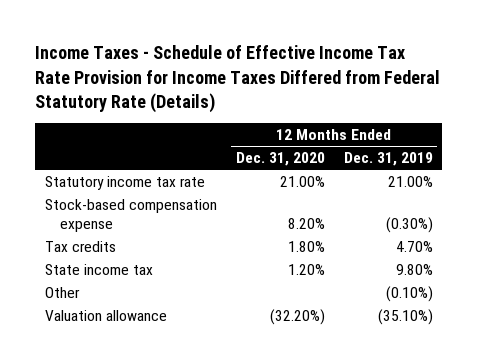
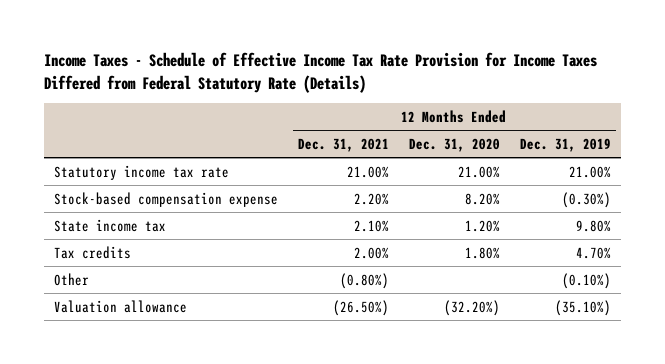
- | 12 Months Ended Dec. 31, 2020 | 12 Months Ended Dec. 31, 2019
+ | 12 Months Ended Dec. 31, 2021 | 12 Months Ended Dec. 31, 2020 | 12 Months Ended Dec. 31, 2019
moved down: Tax credits | 2.00% | 1.80% | 4.70%

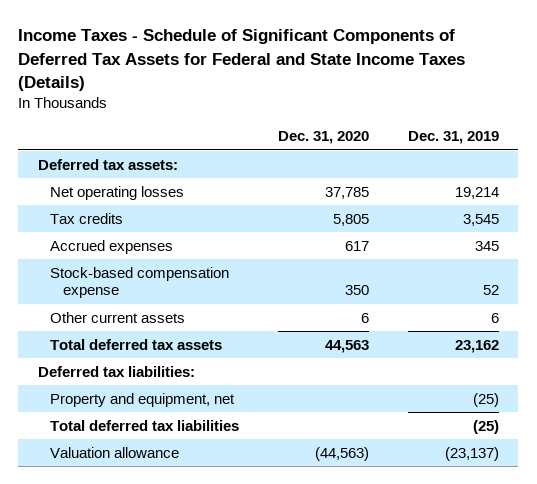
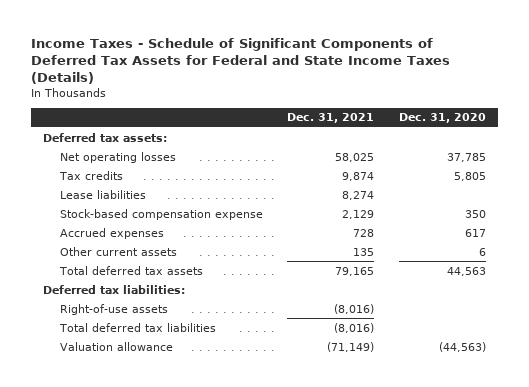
- | Dec. 31, 2020 | Dec. 31, 2019
+ | Dec. 31, 2021 | Dec. 31, 2020
+ Lease liabilities | 8,274 |
moved down: Accrued expenses | 728 | 617
- Property and equipment, net | | (25)
+ Right-of-use assets | (8,016) |

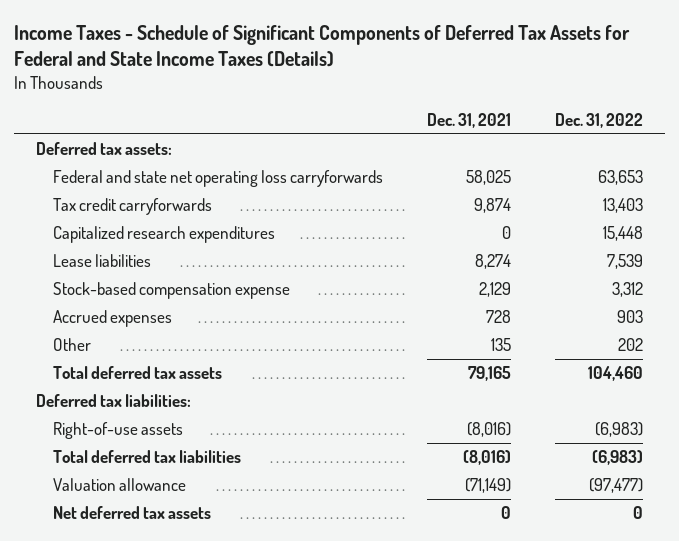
- | Dec. 31, 2021 | Dec. 31, 2020
+ | Dec. 31, 2021 | Dec. 31, 2022
- Net operating losses | 58,025 | 37,785
- Tax credits | 9,874 | 5,805
+ Federal and state net operating loss carryforwards | 58,025 | 63,653
+ Tax credit carryforwards | 9,874 | 13,403
+ Capitalized research expenditures | 0 | 15,448
- Other current assets | 135 | 6
+ Other | 135 | 202
+ Net deferred tax assets | 0 | 0

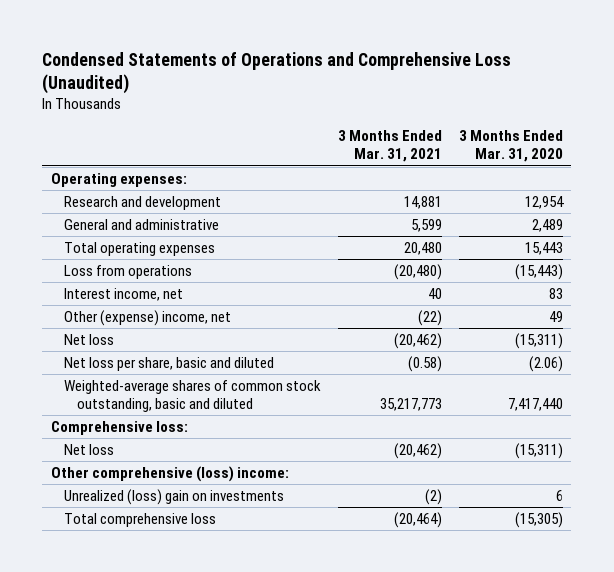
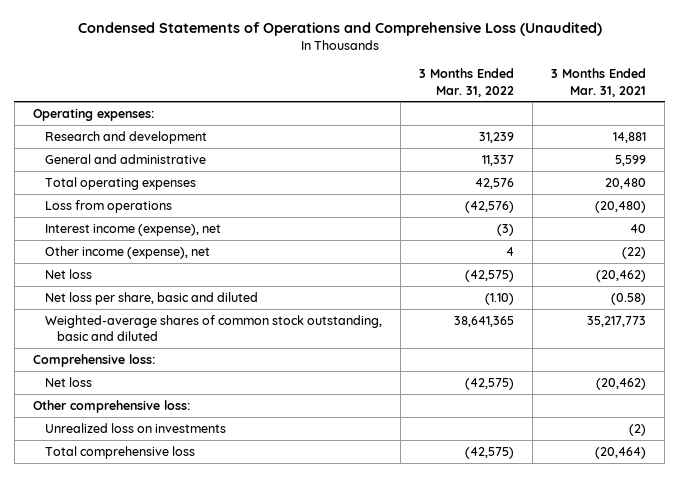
- | 3 Months Ended Mar. 31, 2021 | 3 Months Ended Mar. 31, 2020
+ | 3 Months Ended Mar. 31, 2022 | 3 Months Ended Mar. 31, 2021
- Interest income, net | 40 | 83
- Other (expense) income, net | (22) | 49
+ Interest income (expense), net | (3) | 40
+ Other income (expense), net | 4 | (22)
- Other comprehensive (loss) income:
- Unrealized (loss) gain on investments | (2) | 6
+ Other comprehensive loss:
+ Unrealized loss on investments | | (2)

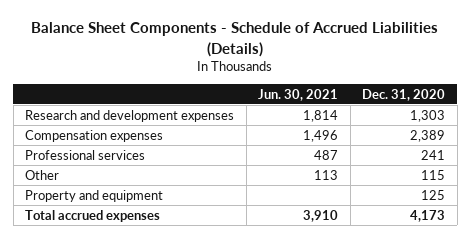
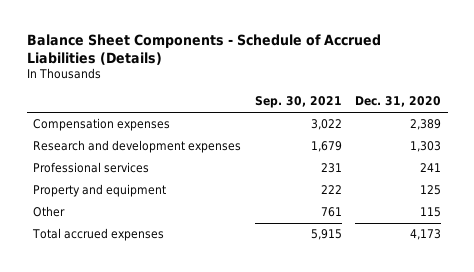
- | Jun. 30, 2021 | Dec. 31, 2020
+ | Sep. 30, 2021 | Dec. 31, 2020
moved down: Research and development expenses | 1,679 | 1,303
moved down: Other | 761 | 115

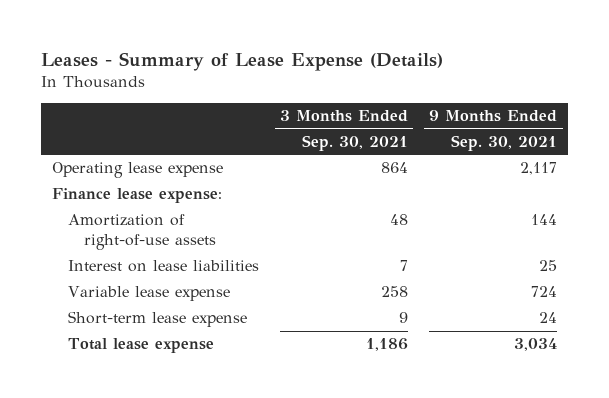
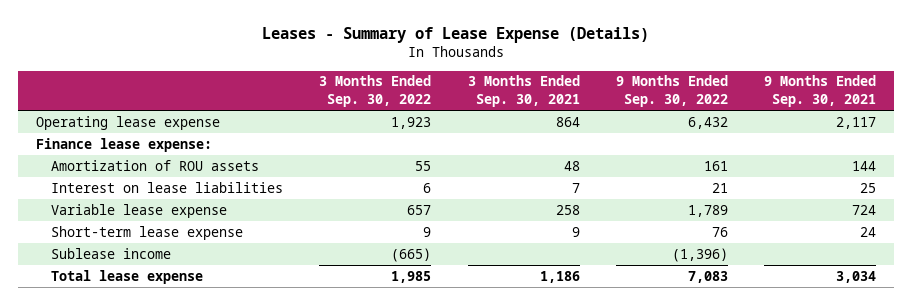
- | 3 Months Ended Sep. 30, 2021 | 9 Months Ended Sep. 30, 2021
+ | 3 Months Ended Sep. 30, 2022 | 3 Months Ended Sep. 30, 2021 | 9 Months Ended Sep. 30, 2022 | 9 Months Ended Sep. 30, 2021
- Amortization of right-of-use assets | 48 | 144
+ Amortization of ROU assets | 55 | 48 | 161 | 144
+ Sublease income | (665) | | (1,396) |

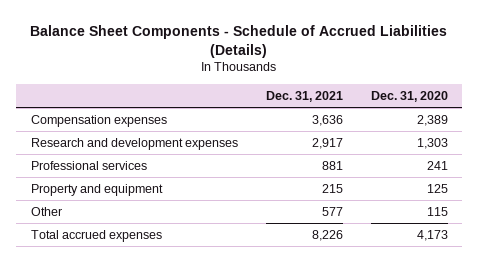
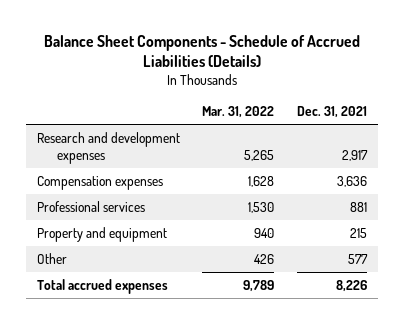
- | Dec. 31, 2021 | Dec. 31, 2020
+ | Mar. 31, 2022 | Dec. 31, 2021
moved down: Compensation expenses | 1,628 | 3,636

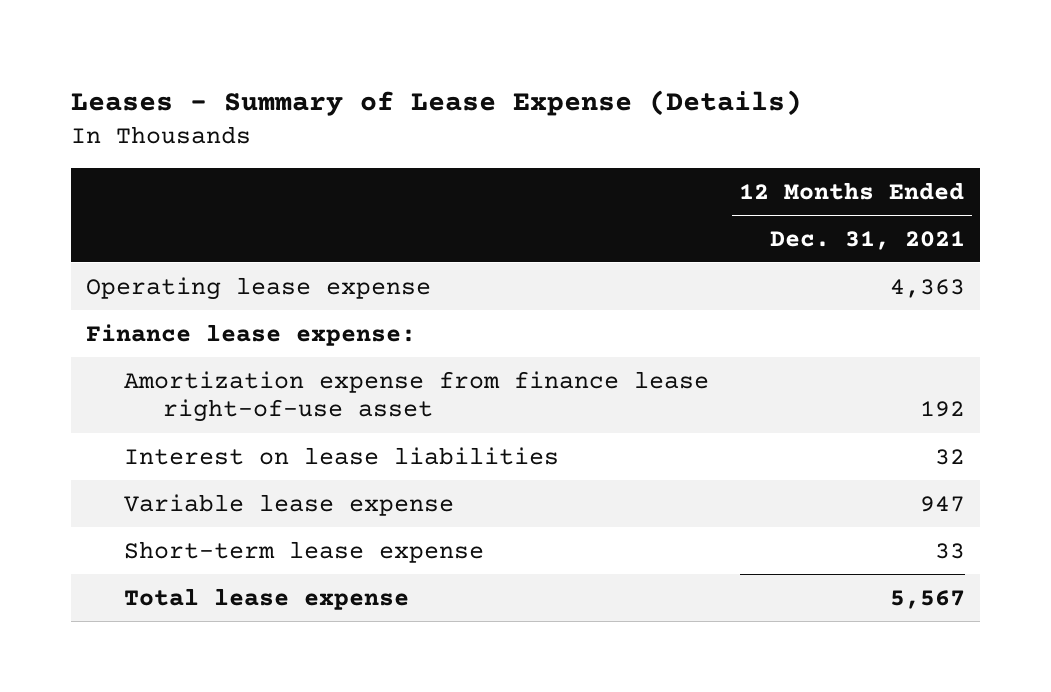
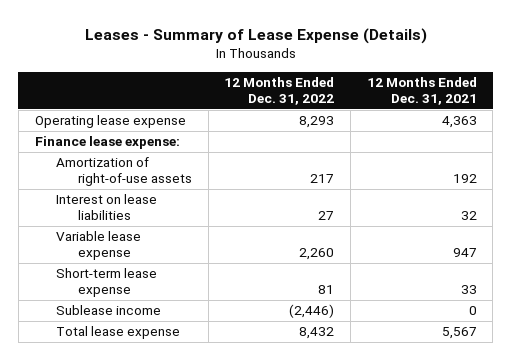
- | 12 Months Ended Dec. 31, 2021
+ | 12 Months Ended Dec. 31, 2022 | 12 Months Ended Dec. 31, 2021
- Amortization expense from finance lease right-of-use asset | 192
+ Amortization of right-of-use assets | 217 | 192
+ Sublease income | (2,446) | 0

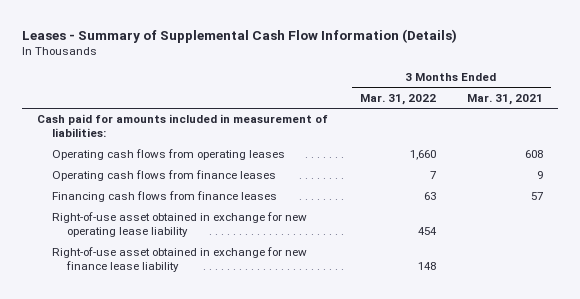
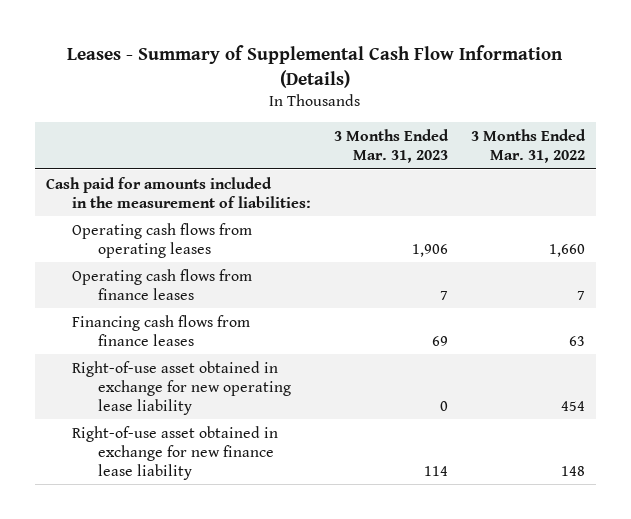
- | 3 Months Ended Mar. 31, 2022 | 3 Months Ended Mar. 31, 2021
+ | 3 Months Ended Mar. 31, 2023 | 3 Months Ended Mar. 31, 2022
- Cash paid for amounts included in measurement of liabilities:
+ Cash paid for amounts included in the measurement of liabilities:

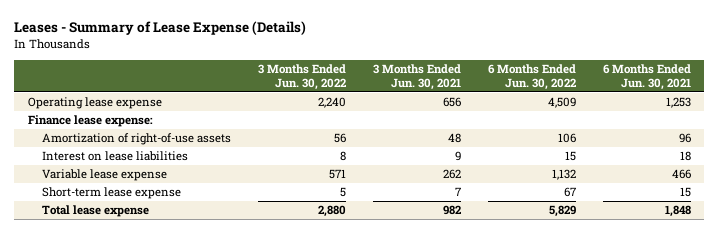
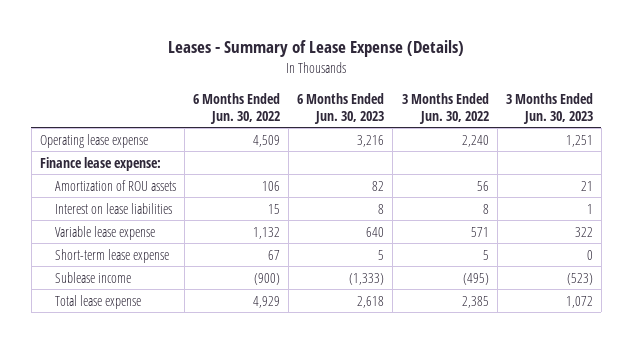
- | 3 Months Ended Jun. 30, 2022 | 3 Months Ended Jun. 30, 2021 | 6 Months Ended Jun. 30, 2022 | 6 Months Ended Jun. 30, 2021
+ | 6 Months Ended Jun. 30, 2022 | 6 Months Ended Jun. 30, 2023 | 3 Months Ended Jun. 30, 2022 | 3 Months Ended Jun. 30, 2023
- Amortization of right-of-use assets | 56 | 48 | 106 | 96
+ Amortization of ROU assets | 106 | 82 | 56 | 21
- Total lease expense | 2,880 | 982 | 5,829 | 1,848
+ Sublease income | (900) | (1,333) | (495) | (523)
+ Total lease expense | 4,929 | 2,618 | 2,385 | 1,072

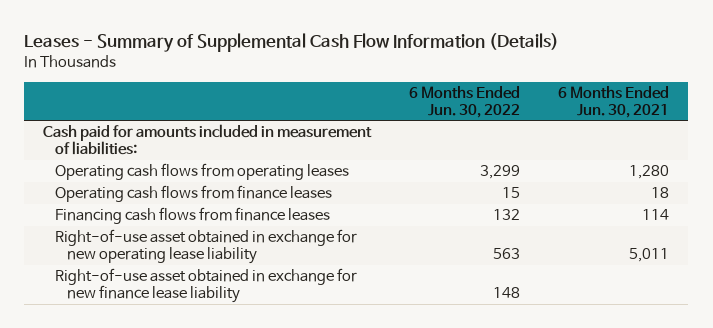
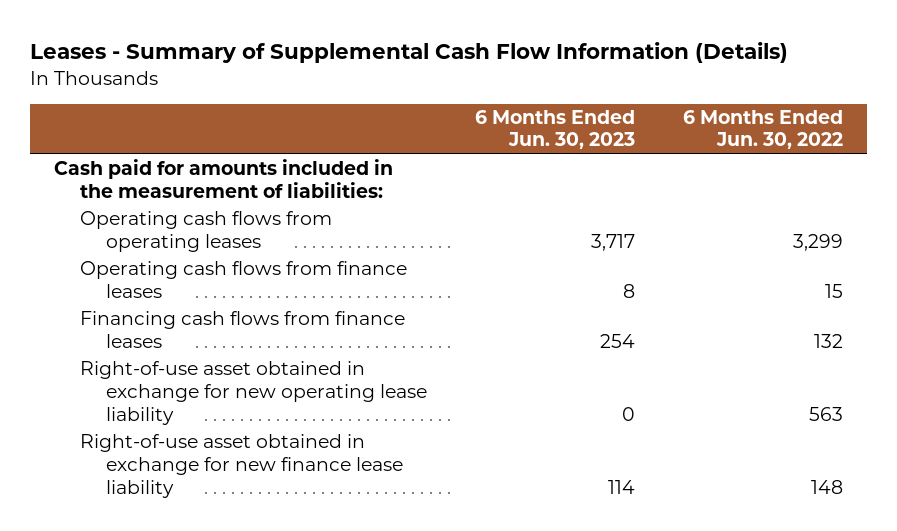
- | 6 Months Ended Jun. 30, 2022 | 6 Months Ended Jun. 30, 2021
+ | 6 Months Ended Jun. 30, 2023 | 6 Months Ended Jun. 30, 2022
- Cash paid for amounts included in measurement of liabilities:
+ Cash paid for amounts included in the measurement of liabilities:

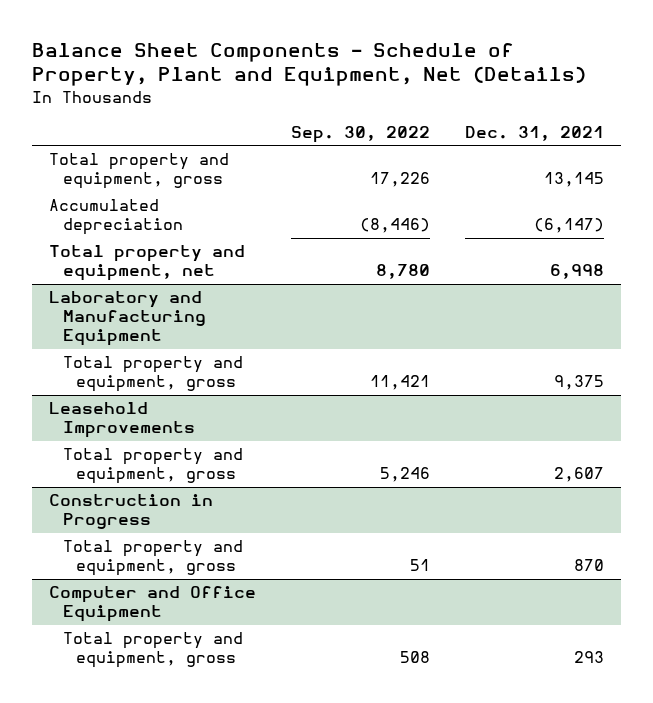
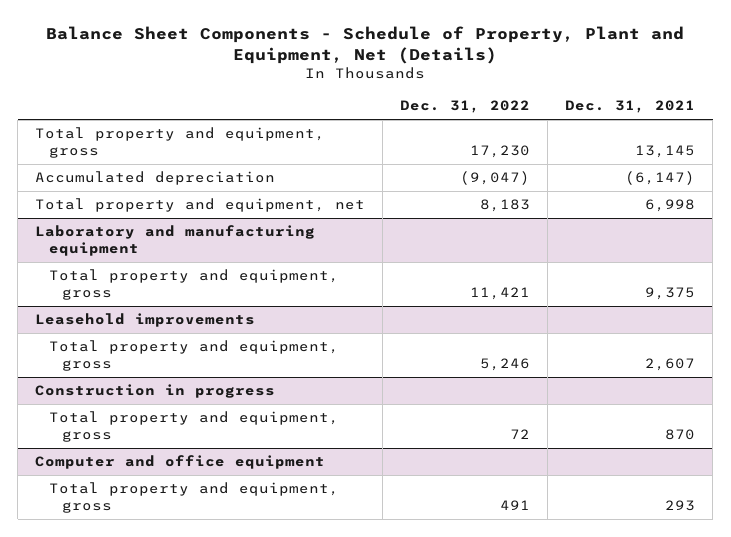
- | Sep. 30, 2022 | Dec. 31, 2021
+ | Dec. 31, 2022 | Dec. 31, 2021
- Laboratory and Manufacturing Equipment
+ Laboratory and manufacturing equipment
- Leasehold Improvements
+ Leasehold improvements
- Construction in Progress
+ Construction in progress
- Computer and Office Equipment
+ Computer and office equipment

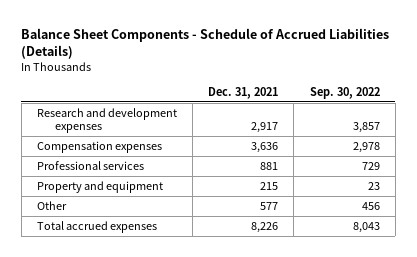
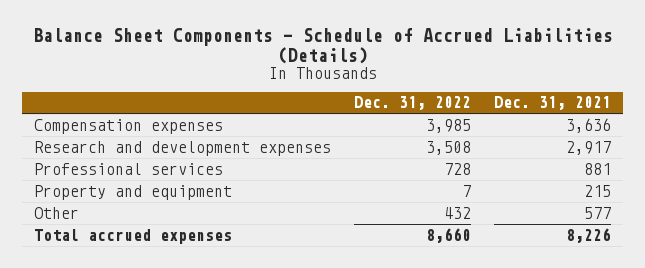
- | Dec. 31, 2021 | Sep. 30, 2022
+ | Dec. 31, 2022 | Dec. 31, 2021
moved down: Research and development expenses | 3,508 | 2,917

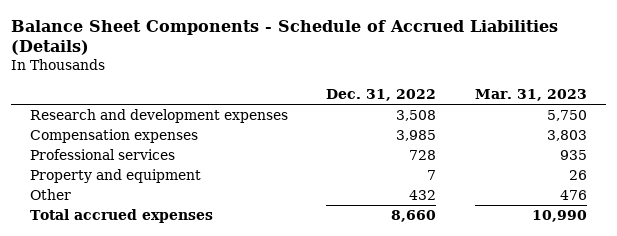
- | Dec. 31, 2022 | Dec. 31, 2021
+ | Dec. 31, 2022 | Mar. 31, 2023
moved down: Compensation expenses | 3,985 | 3,803

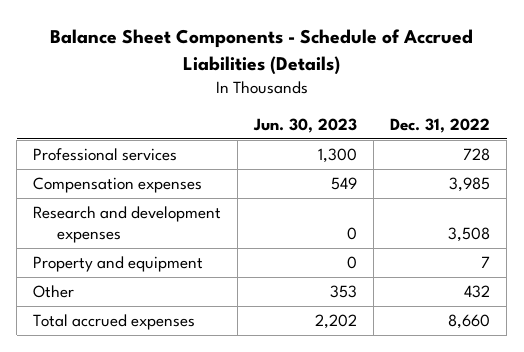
- | Dec. 31, 2022 | Mar. 31, 2023
+ | Jun. 30, 2023 | Dec. 31, 2022
moved down: Compensation expenses | 549 | 3,985
moved down: Research and development expenses | 0 | 3,508

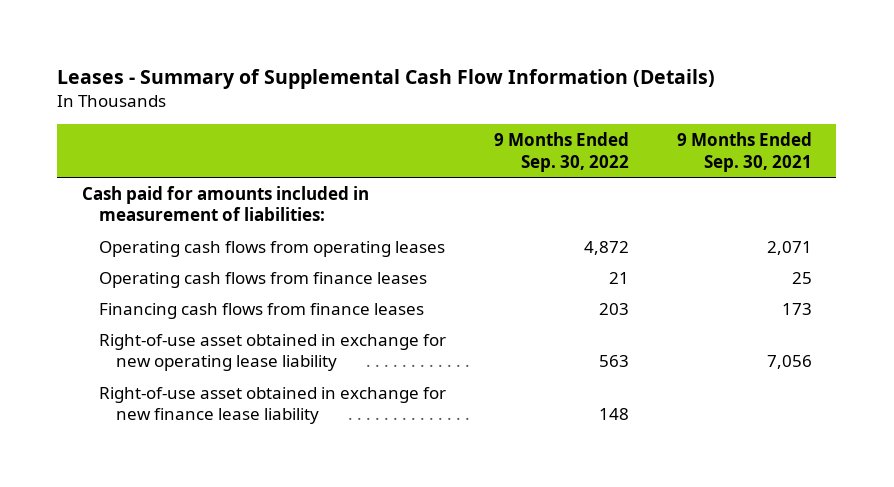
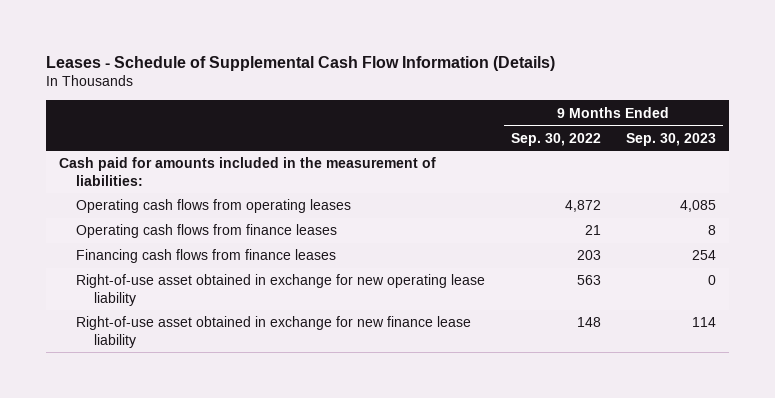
- Leases - Summary of Supplemental Cash Flow Information (Details)
+ Leases - Schedule of Supplemental Cash Flow Information (Details)
- | 9 Months Ended Sep. 30, 2022 | 9 Months Ended Sep. 30, 2021
+ | 9 Months Ended Sep. 30, 2022 | 9 Months Ended Sep. 30, 2023
- Cash paid for amounts included in measurement of liabilities:
+ Cash paid for amounts included in the measurement of liabilities:

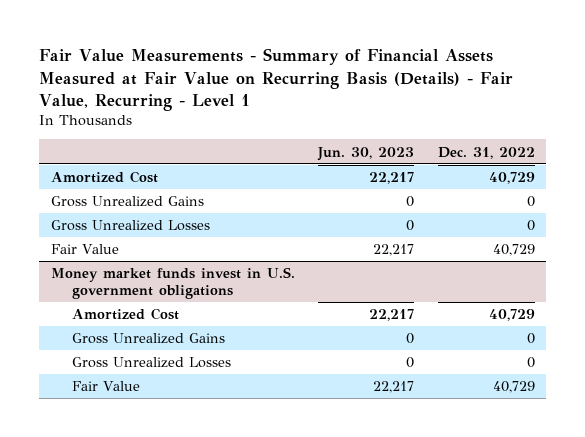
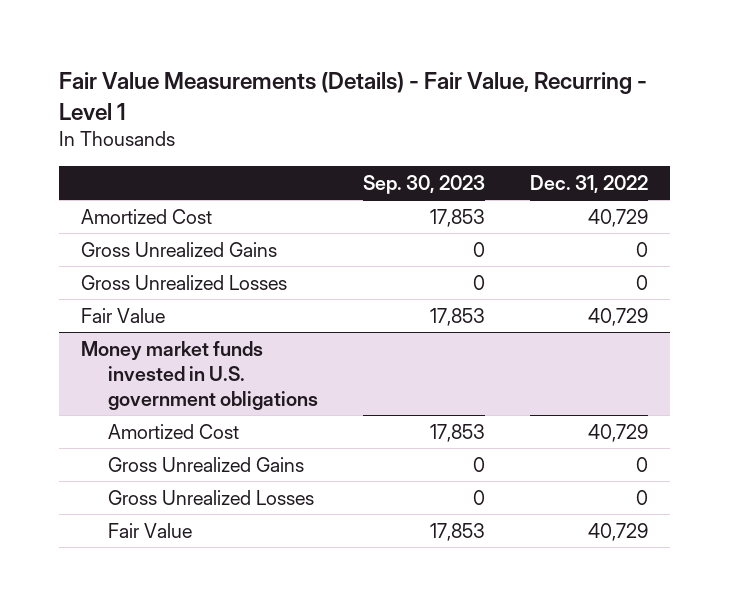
- Fair Value Measurements - Summary of Financial Assets Measured at Fair Value on Recurring Basis (Details) - Fair Value, Recurring - Level 1
+ Fair Value Measurements (Details) - Fair Value, Recurring - Level 1
- | Jun. 30, 2023 | Dec. 31, 2022
+ | Sep. 30, 2023 | Dec. 31, 2022
- Money market funds invest in U.S. government obligations
+ Money market funds invested in U.S. government obligations

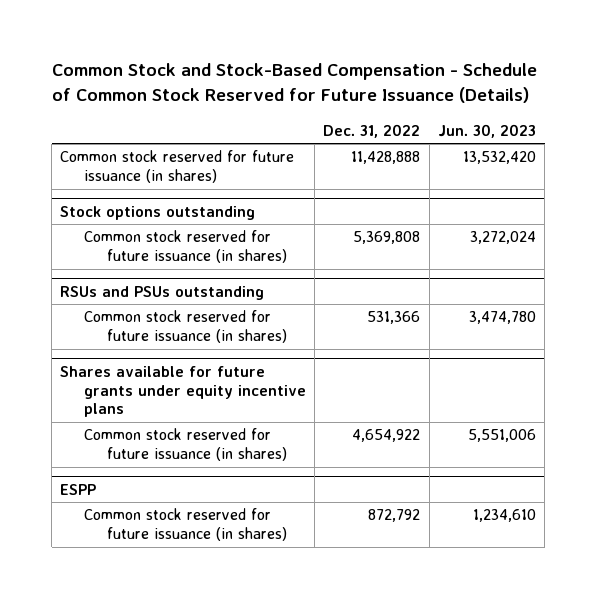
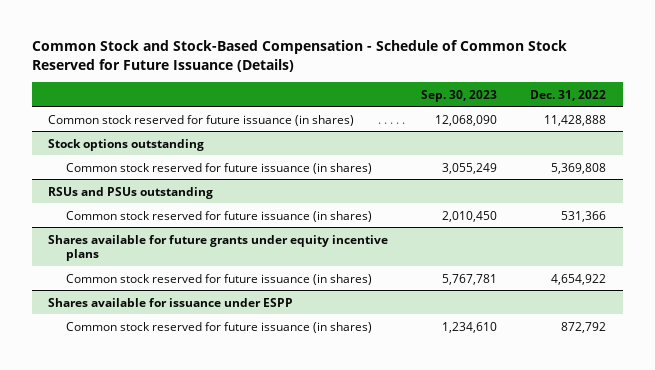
- | Dec. 31, 2022 | Jun. 30, 2023
+ | Sep. 30, 2023 | Dec. 31, 2022
- ESPP
+ Shares available for issuance under ESPP

